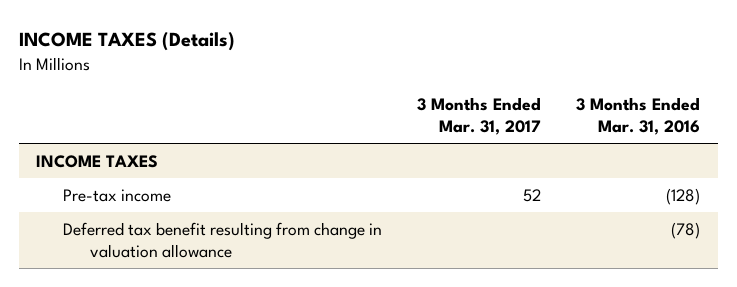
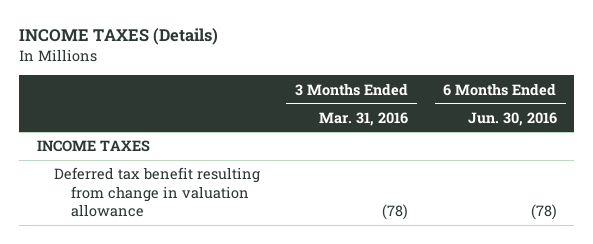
- | 3 Months Ended Mar. 31, 2017 | 3 Months Ended Mar. 31, 2016
+ | 3 Months Ended Mar. 31, 2016 | 6 Months Ended Jun. 30, 2016
- Pre-tax income | 52 | (128)

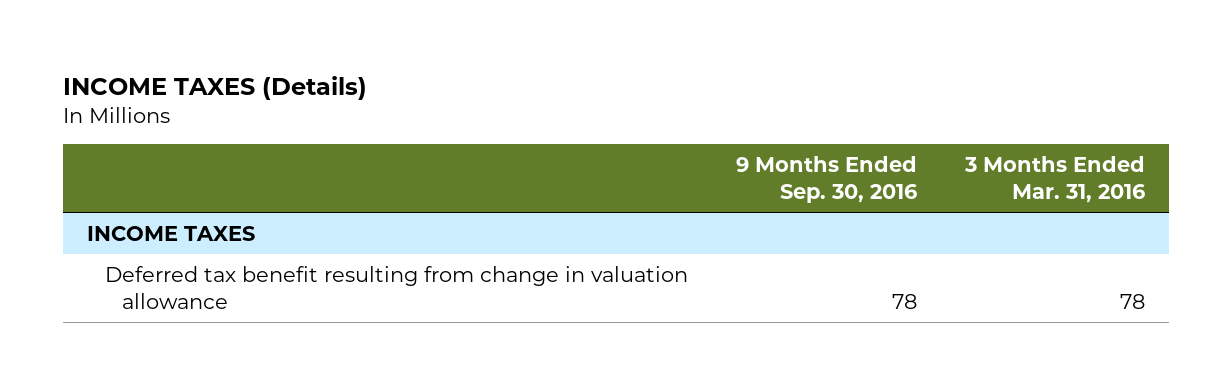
- | 3 Months Ended Mar. 31, 2016 | 6 Months Ended Jun. 30, 2016
+ | 9 Months Ended Sep. 30, 2016 | 3 Months Ended Mar. 31, 2016
- Deferred tax benefit resulting from change in valuation allowance | (78) | (78)
+ Deferred tax benefit resulting from change in valuation allowance | 78 | 78

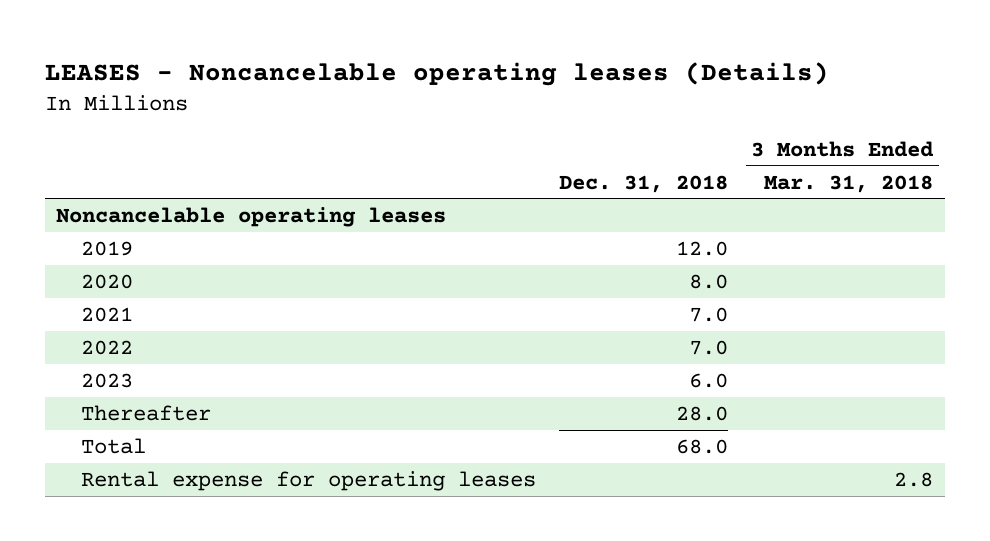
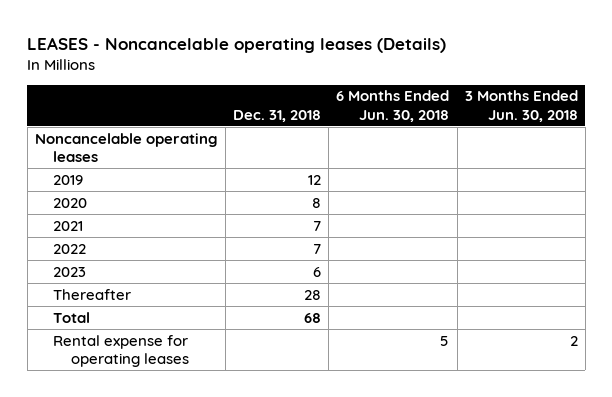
- | Dec. 31, 2018 | 3 Months Ended Mar. 31, 2018
+ | Dec. 31, 2018 | 6 Months Ended Jun. 30, 2018 | 3 Months Ended Jun. 30, 2018
- 2019 | 12.0 |
- 2020 | 8.0 |
- 2021 | 7.0 |
- 2022 | 7.0 |
- 2023 | 6.0 |
- Thereafter | 28.0 |
- Total | 68.0 |
+ 2019 | 12 | |
+ 2020 | 8 | |
+ 2021 | 7 | |
+ 2022 | 7 | |
+ 2023 | 6 | |
+ Thereafter | 28 | |
+ Total | 68 | |

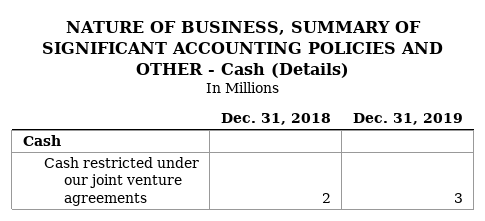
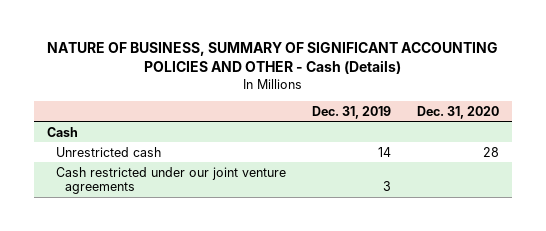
- | Dec. 31, 2018 | Dec. 31, 2019
+ | Dec. 31, 2019 | Dec. 31, 2020
+ Unrestricted cash | 14 | 28

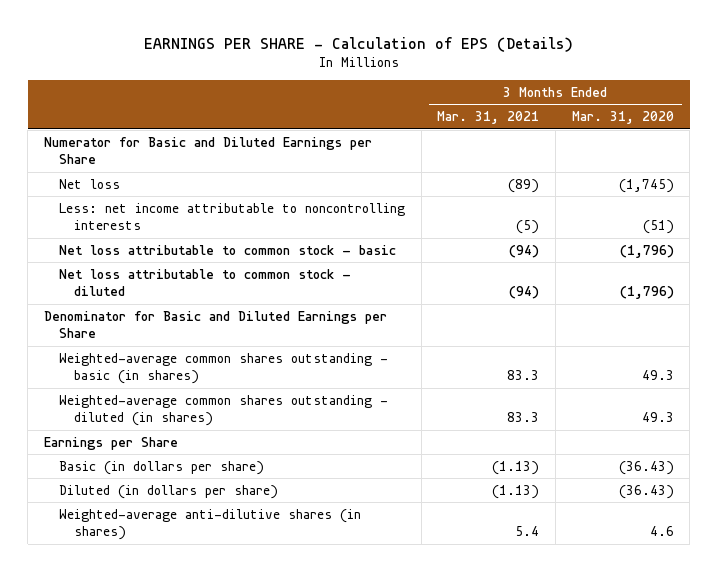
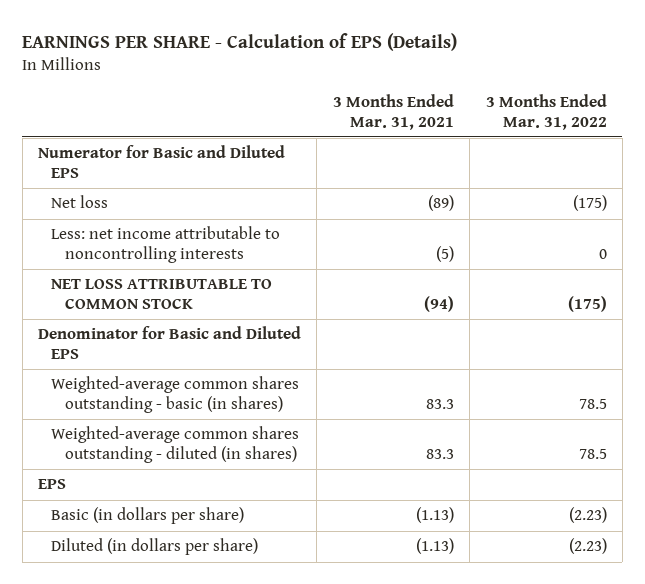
- | 3 Months Ended Mar. 31, 2021 | 3 Months Ended Mar. 31, 2020
+ | 3 Months Ended Mar. 31, 2021 | 3 Months Ended Mar. 31, 2022
- Numerator for Basic and Diluted Earnings per Share
+ Numerator for Basic and Diluted EPS
- Net loss attributable to common stock - basic | (94) | (1,796)
- Net loss attributable to common stock - diluted | (94) | (1,796)
- Denominator for Basic and Diluted Earnings per Share
+ NET LOSS ATTRIBUTABLE TO COMMON STOCK | (94) | (175)
+ Denominator for Basic and Diluted EPS
- Earnings per Share
+ EPS
- Weighted-average anti-dilutive shares (in shares) | 5.4 | 4.6

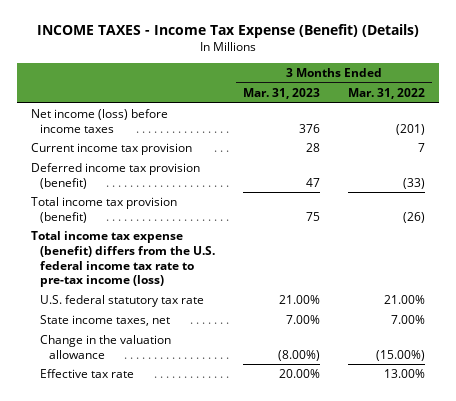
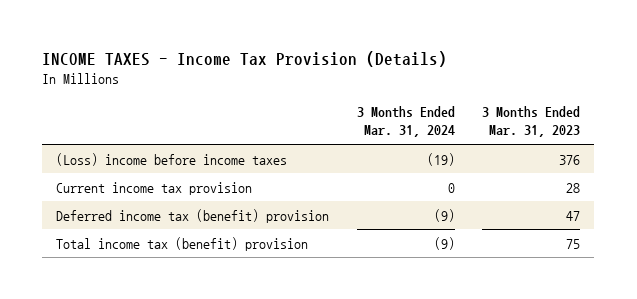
- INCOME TAXES - Income Tax Expense (Benefit) (Details)
+ INCOME TAXES - Income Tax Provision (Details)
- | 3 Months Ended Mar. 31, 2023 | 3 Months Ended Mar. 31, 2022
+ | 3 Months Ended Mar. 31, 2024 | 3 Months Ended Mar. 31, 2023
- Net income (loss) before income taxes | 376 | (201)
+ (Loss) income before income taxes | (19) | 376
- Deferred income tax provision (benefit) | 47 | (33)
- Total income tax provision (benefit) | 75 | (26)
- Total income tax expense (benefit) differs from the U.S. federal income tax rate to pre-tax income (loss)
- U.S. federal statutory tax rate | 21.00% | 21.00%
- State income taxes, net | 7.00% | 7.00%
- Change in the valuation allowance | (8.00%) | (15.00%)
- Effective tax rate | 20.00% | 13.00%
+ Deferred income tax (benefit) provision | (9) | 47
+ Total income tax (benefit) provision | (9) | 75

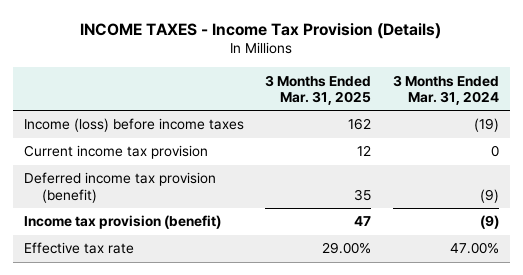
- | 3 Months Ended Mar. 31, 2024 | 3 Months Ended Mar. 31, 2023
+ | 3 Months Ended Mar. 31, 2025 | 3 Months Ended Mar. 31, 2024
- (Loss) income before income taxes | (19) | 376
+ Income (loss) before income taxes | 162 | (19)
- Deferred income tax (benefit) provision | (9) | 47
- Total income tax (benefit) provision | (9) | 75
+ Deferred income tax provision (benefit) | 35 | (9)
+ Income tax provision (benefit) | 47 | (9)
+ Effective tax rate | 29.00% | 47.00%

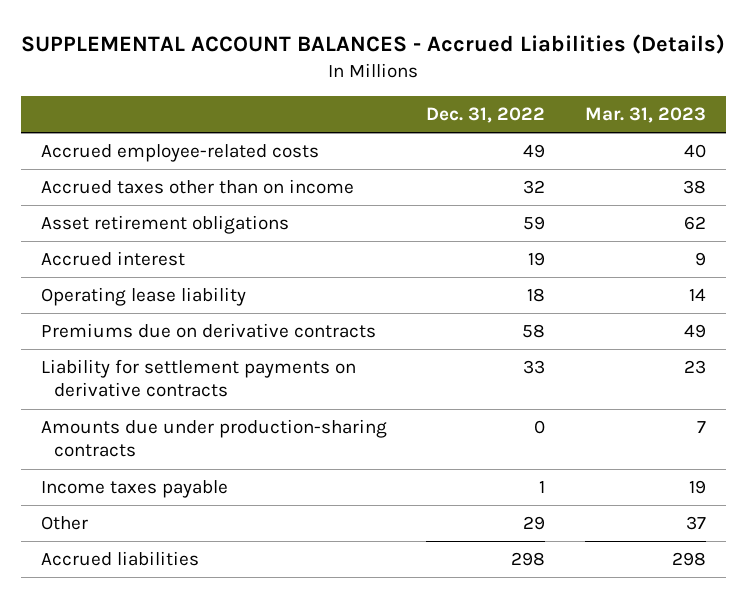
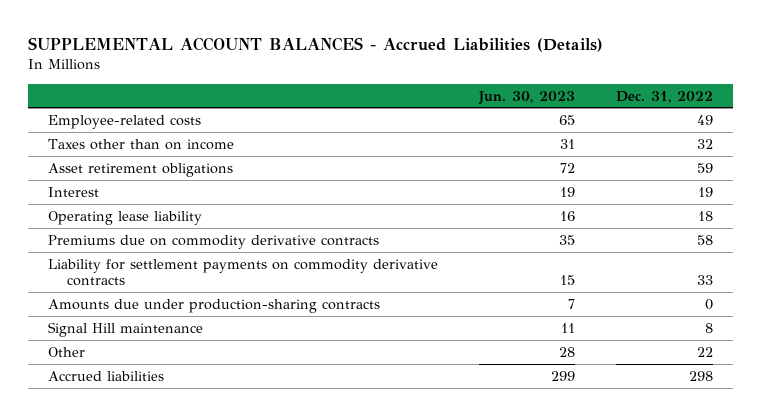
- | Dec. 31, 2022 | Mar. 31, 2023
+ | Jun. 30, 2023 | Dec. 31, 2022
- Accrued employee-related costs | 49 | 40
- Accrued taxes other than on income | 32 | 38
+ Employee-related costs | 65 | 49
+ Taxes other than on income | 31 | 32
- Accrued interest | 19 | 9
+ Interest | 19 | 19
- Premiums due on derivative contracts | 58 | 49
- Liability for settlement payments on derivative contracts | 33 | 23
+ Premiums due on commodity derivative contracts | 35 | 58
+ Liability for settlement payments on commodity derivative contracts | 15 | 33
- Income taxes payable | 1 | 19
- Other | 29 | 37
+ Signal Hill maintenance | 11 | 8
+ Other | 28 | 22

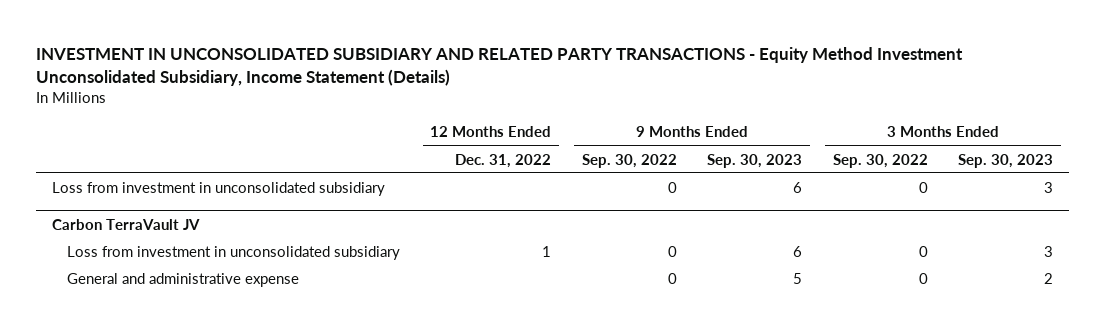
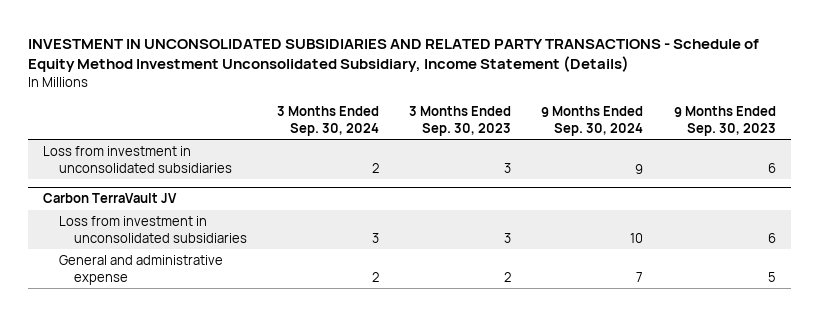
- INVESTMENT IN UNCONSOLIDATED SUBSIDIARY AND RELATED PARTY TRANSACTIONS - Equity Method Investment Unconsolidated Subsidiary, Income Statement (Details)
+ INVESTMENT IN UNCONSOLIDATED SUBSIDIARIES AND RELATED PARTY TRANSACTIONS - Schedule of Equity Method Investment Unconsolidated Subsidiary, Income Statement (Details)
- | 12 Months Ended Dec. 31, 2022 | 9 Months Ended Sep. 30, 2022 | 9 Months Ended Sep. 30, 2023 | 3 Months Ended Sep. 30, 2022 | 3 Months Ended Sep. 30, 2023
+ | 3 Months Ended Sep. 30, 2024 | 3 Months Ended Sep. 30, 2023 | 9 Months Ended Sep. 30, 2024 | 9 Months Ended Sep. 30, 2023
- Loss from investment in unconsolidated subsidiary | | 0 | 6 | 0 | 3
+ Loss from investment in unconsolidated subsidiaries | 2 | 3 | 9 | 6
@ Carbon TerraVault JV
- Loss from investment in unconsolidated subsidiary | 1 | 0 | 6 | 0 | 3
+ Loss from investment in unconsolidated subsidiaries | 3 | 3 | 10 | 6

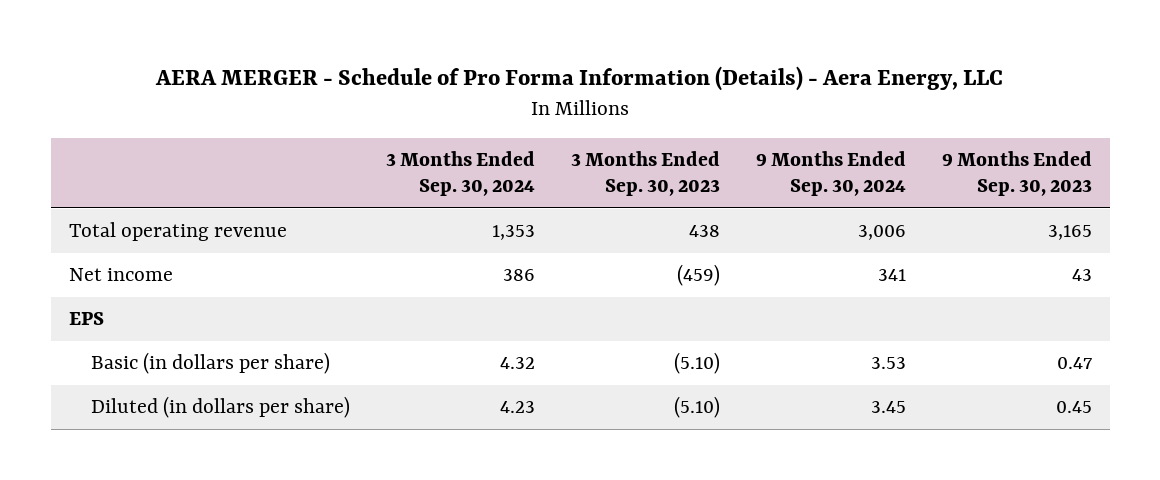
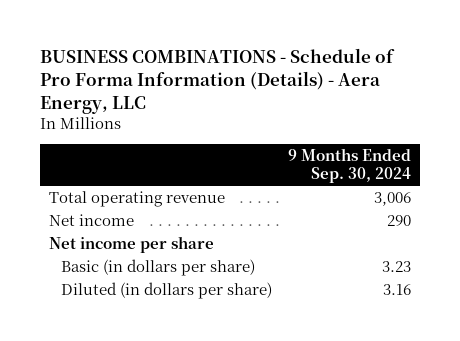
- AERA MERGER - Schedule of Pro Forma Information (Details) - Aera Energy, LLC
+ BUSINESS COMBINATIONS - Schedule of Pro Forma Information (Details) - Aera Energy, LLC
- | 3 Months Ended Sep. 30, 2024 | 3 Months Ended Sep. 30, 2023 | 9 Months Ended Sep. 30, 2024 | 9 Months Ended Sep. 30, 2023
+ | 9 Months Ended Sep. 30, 2024
- Net income | 386 | (459) | 341 | 43
- EPS
- Basic (in dollars per share) | 4.32 | (5.10) | 3.53 | 0.47
- Diluted (in dollars per share) | 4.23 | (5.10) | 3.45 | 0.45
+ Net income | 290
+ Net income per share
+ Basic (in dollars per share) | 3.23
+ Diluted (in dollars per share) | 3.16

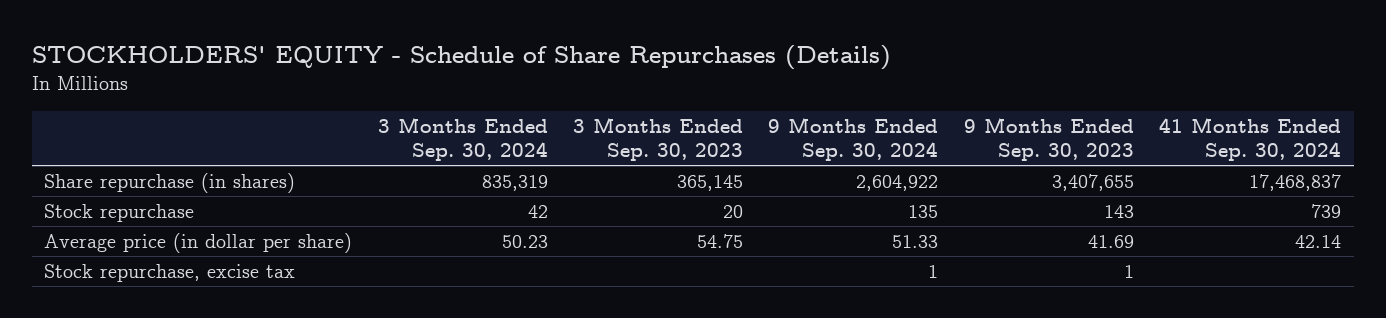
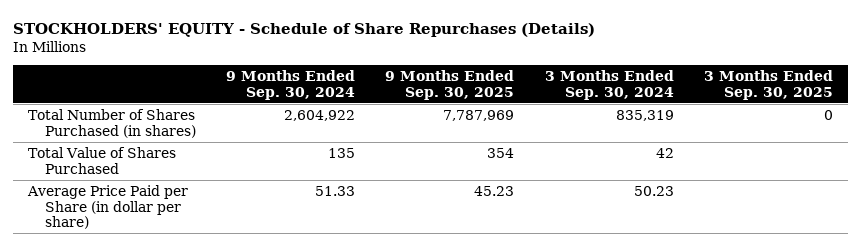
- | 3 Months Ended Sep. 30, 2024 | 3 Months Ended Sep. 30, 2023 | 9 Months Ended Sep. 30, 2024 | 9 Months Ended Sep. 30, 2023 | 41 Months Ended Sep. 30, 2024
+ | 9 Months Ended Sep. 30, 2024 | 9 Months Ended Sep. 30, 2025 | 3 Months Ended Sep. 30, 2024 | 3 Months Ended Sep. 30, 2025
- Share repurchase (in shares) | 835,319 | 365,145 | 2,604,922 | 3,407,655 | 17,468,837
- Stock repurchase | 42 | 20 | 135 | 143 | 739
- Average price (in dollar per share) | 50.23 | 54.75 | 51.33 | 41.69 | 42.14
- Stock repurchase, excise tax | | | 1 | 1 |
+ Total Number of Shares Purchased (in shares) | 2,604,922 | 7,787,969 | 835,319 | 0
+ Total Value of Shares Purchased | 135 | 354 | 42 |
+ Average Price Paid per Share (in dollar per share) | 51.33 | 45.23 | 50.23 |

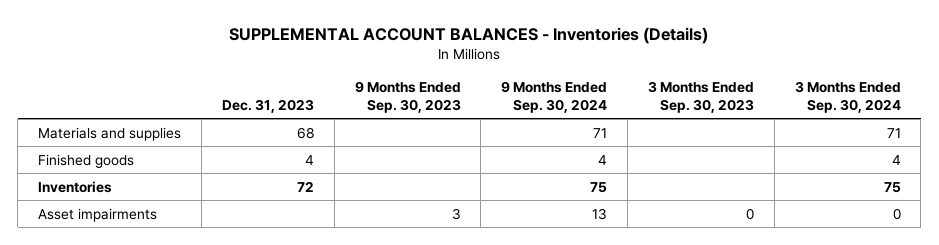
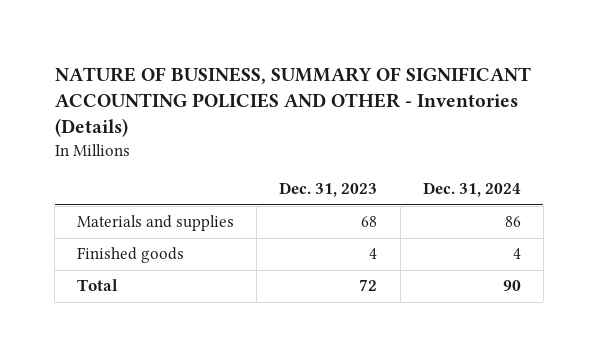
- SUPPLEMENTAL ACCOUNT BALANCES - Inventories (Details)
+ NATURE OF BUSINESS, SUMMARY OF SIGNIFICANT ACCOUNTING POLICIES AND OTHER - Inventories (Details)
- | Dec. 31, 2023 | 9 Months Ended Sep. 30, 2023 | 9 Months Ended Sep. 30, 2024 | 3 Months Ended Sep. 30, 2023 | 3 Months Ended Sep. 30, 2024
+ | Dec. 31, 2023 | Dec. 31, 2024
- Inventories | 72 | | 75 | | 75
- Asset impairments | | 3 | 13 | 0 | 0
+ Total | 72 | 90

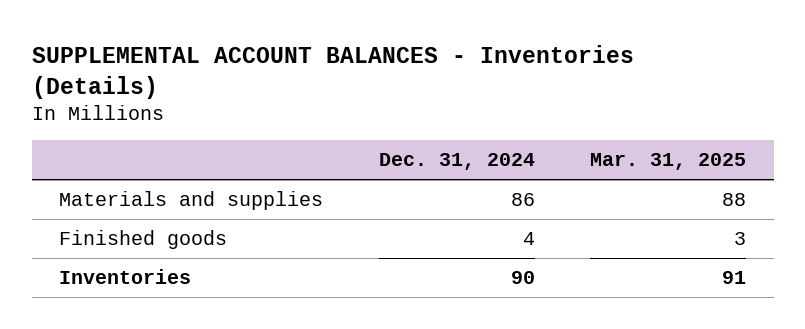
- NATURE OF BUSINESS, SUMMARY OF SIGNIFICANT ACCOUNTING POLICIES AND OTHER - Inventories (Details)
+ SUPPLEMENTAL ACCOUNT BALANCES - Inventories (Details)
- | Dec. 31, 2023 | Dec. 31, 2024
+ | Dec. 31, 2024 | Mar. 31, 2025
- Total | 72 | 90
+ Inventories | 90 | 91

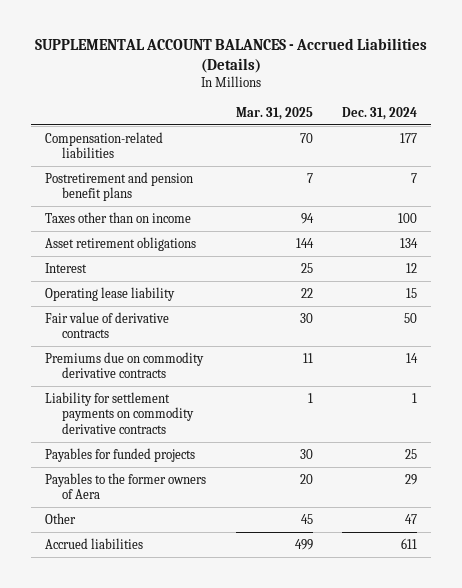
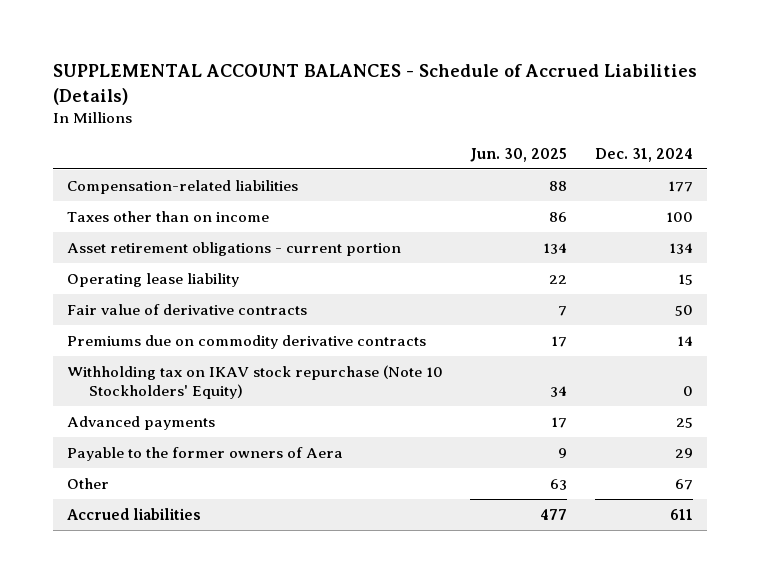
- SUPPLEMENTAL ACCOUNT BALANCES - Accrued Liabilities (Details)
+ SUPPLEMENTAL ACCOUNT BALANCES - Schedule of Accrued Liabilities (Details)
- | Mar. 31, 2025 | Dec. 31, 2024
+ | Jun. 30, 2025 | Dec. 31, 2024
- Postretirement and pension benefit plans | 7 | 7
- Asset retirement obligations | 144 | 134
- Interest | 25 | 12
+ Asset retirement obligations - current portion | 134 | 134
- Liability for settlement payments on commodity derivative contracts | 1 | 1
- Payables for funded projects | 30 | 25
- Payables to the former owners of Aera | 20 | 29
- Other | 45 | 47
+ Withholding tax on IKAV stock repurchase (Note 10 Stockholders' Equity) | 34 | 0
+ Advanced payments | 17 | 25
+ Payable to the former owners of Aera | 9 | 29
+ Other | 63 | 67

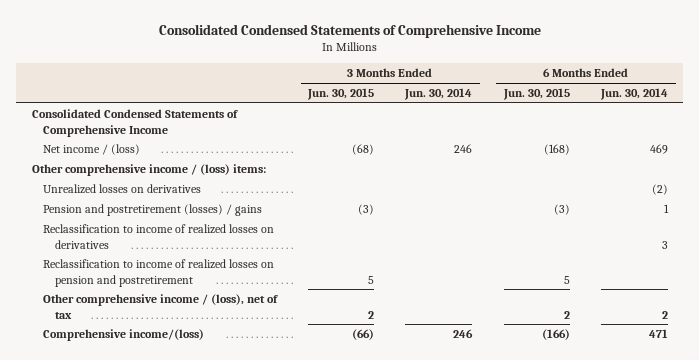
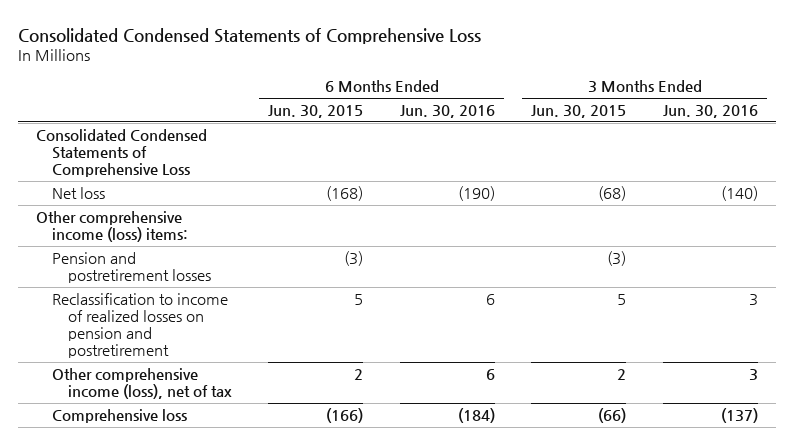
- Consolidated Condensed Statements of Comprehensive Income
+ Consolidated Condensed Statements of Comprehensive Loss
- | 3 Months Ended Jun. 30, 2015 | 3 Months Ended Jun. 30, 2014 | 6 Months Ended Jun. 30, 2015 | 6 Months Ended Jun. 30, 2014
+ | 6 Months Ended Jun. 30, 2015 | 6 Months Ended Jun. 30, 2016 | 3 Months Ended Jun. 30, 2015 | 3 Months Ended Jun. 30, 2016
- Consolidated Condensed Statements of Comprehensive Income
- Net income / (loss) | (68) | 246 | (168) | 469
- Other comprehensive income / (loss) items:
- Unrealized losses on derivatives | | | | (2)
- Pension and postretirement (losses) / gains | (3) | | (3) | 1
- Reclassification to income of realized losses on derivatives | | | | 3
+ Consolidated Condensed Statements of Comprehensive Loss
+ Net loss | (168) | (190) | (68) | (140)
+ Other comprehensive income (loss) items:
+ Pension and postretirement losses | (3) | | (3) |
- Other comprehensive income / (loss), net of tax | 2 | | 2 | 2
- Comprehensive income/(loss) | (66) | 246 | (166) | 471
+ Other comprehensive income (loss), net of tax | 2 | 6 | 2 | 3
+ Comprehensive loss | (166) | (184) | (66) | (137)

